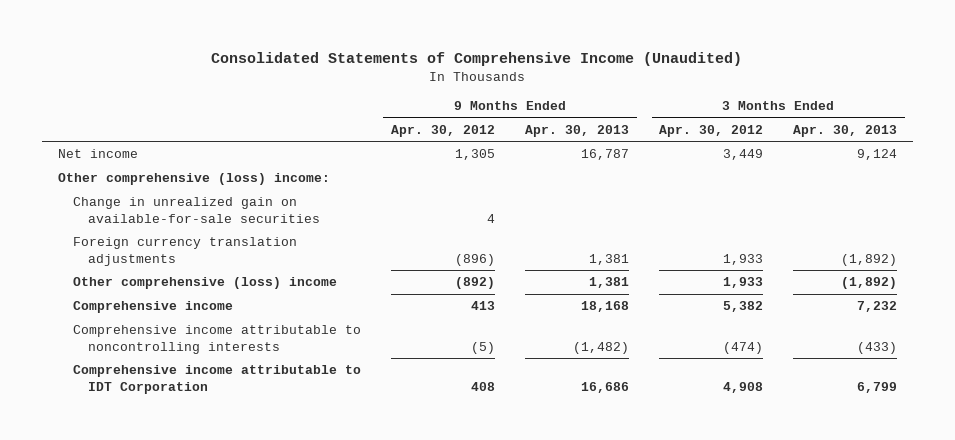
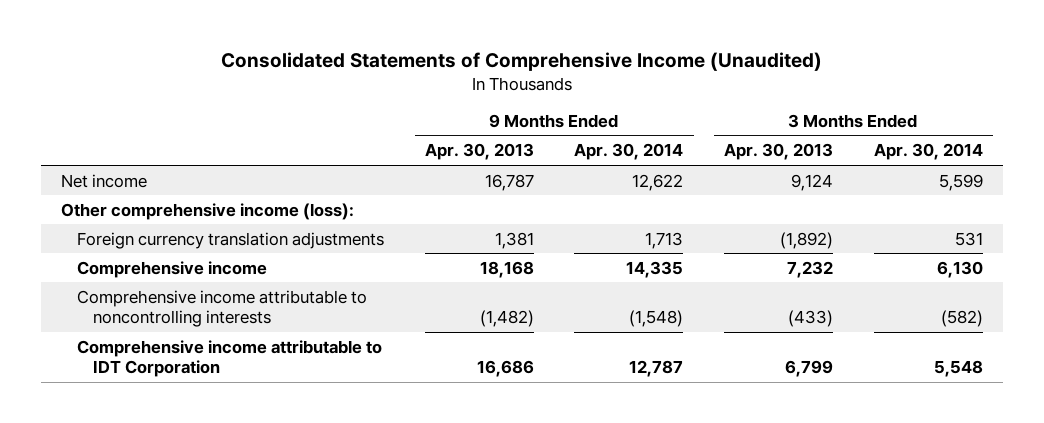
- | 9 Months Ended Apr. 30, 2012 | 9 Months Ended Apr. 30, 2013 | 3 Months Ended Apr. 30, 2012 | 3 Months Ended Apr. 30, 2013
+ | 9 Months Ended Apr. 30, 2013 | 9 Months Ended Apr. 30, 2014 | 3 Months Ended Apr. 30, 2013 | 3 Months Ended Apr. 30, 2014
- Other comprehensive (loss) income:
- Change in unrealized gain on available-for-sale securities | 4 | | |
+ Other comprehensive income (loss):
- Other comprehensive (loss) income | (892) | 1,381 | 1,933 | (1,892)

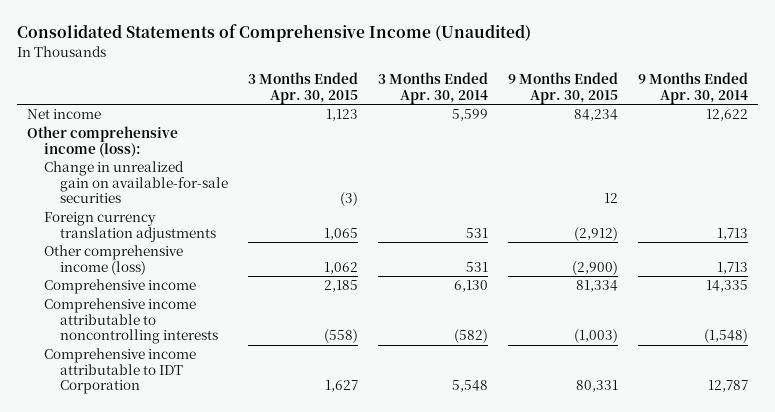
- | 9 Months Ended Apr. 30, 2013 | 9 Months Ended Apr. 30, 2014 | 3 Months Ended Apr. 30, 2013 | 3 Months Ended Apr. 30, 2014
+ | 3 Months Ended Apr. 30, 2015 | 3 Months Ended Apr. 30, 2014 | 9 Months Ended Apr. 30, 2015 | 9 Months Ended Apr. 30, 2014
+ Change in unrealized gain on available-for-sale securities | (3) | | 12 |
+ Other comprehensive income (loss) | 1,062 | 531 | (2,900) | 1,713

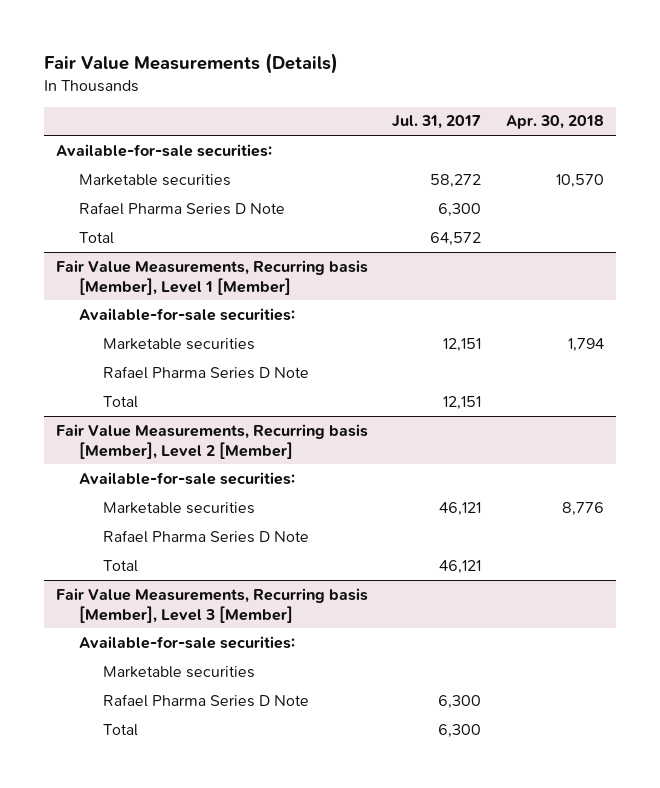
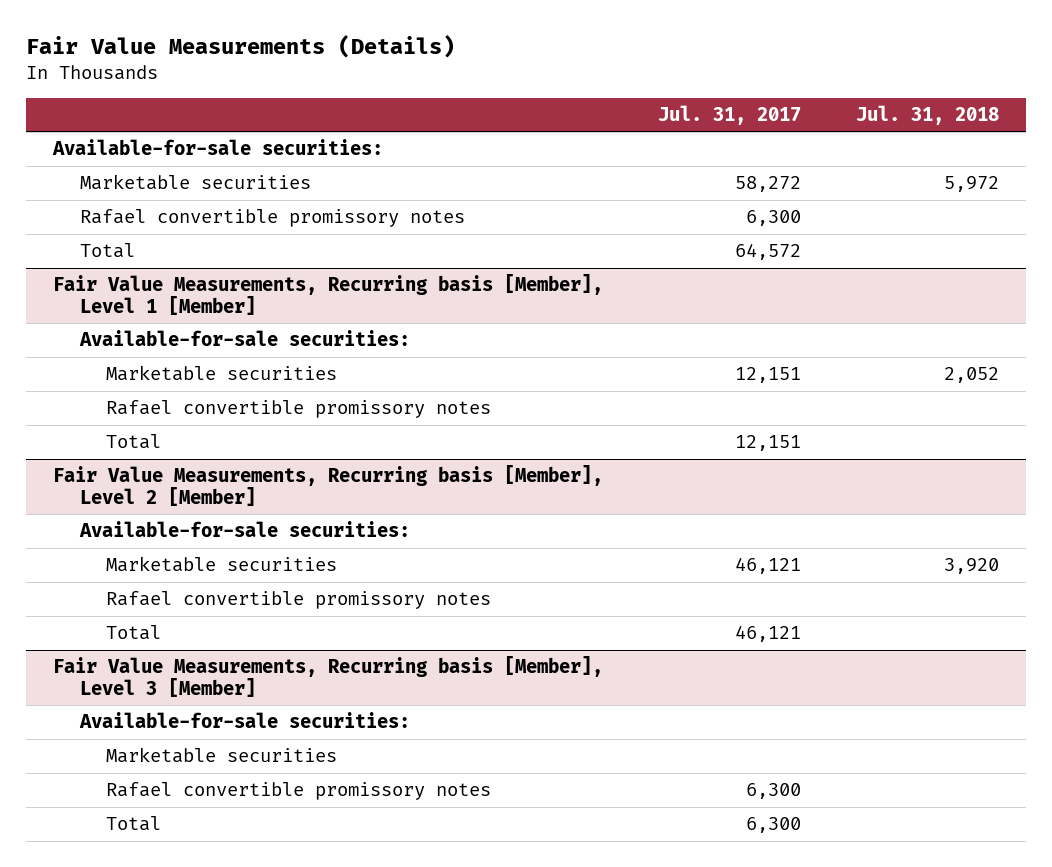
- | Jul. 31, 2017 | Apr. 30, 2018
+ | Jul. 31, 2017 | Jul. 31, 2018
- Rafael Pharma Series D Note | 6,300 |
+ Rafael convertible promissory notes | 6,300 |
@ Fair Value Measurements, Recurring basis [Member], Level 1 [Member]
- Rafael Pharma Series D Note
+ Rafael convertible promissory notes
@ Fair Value Measurements, Recurring basis [Member], Level 2 [Member]
- Rafael Pharma Series D Note
+ Rafael convertible promissory notes
@ Fair Value Measurements, Recurring basis [Member], Level 3 [Member]
- Rafael Pharma Series D Note | 6,300 |
+ Rafael convertible promissory notes | 6,300 |

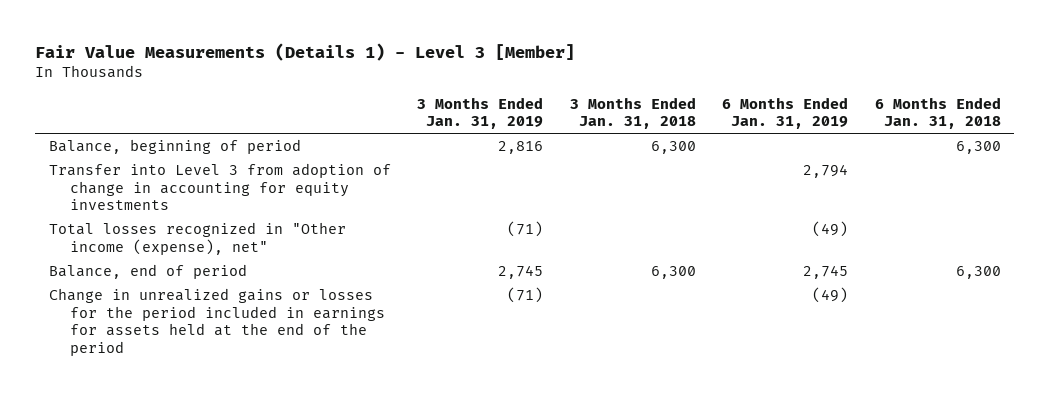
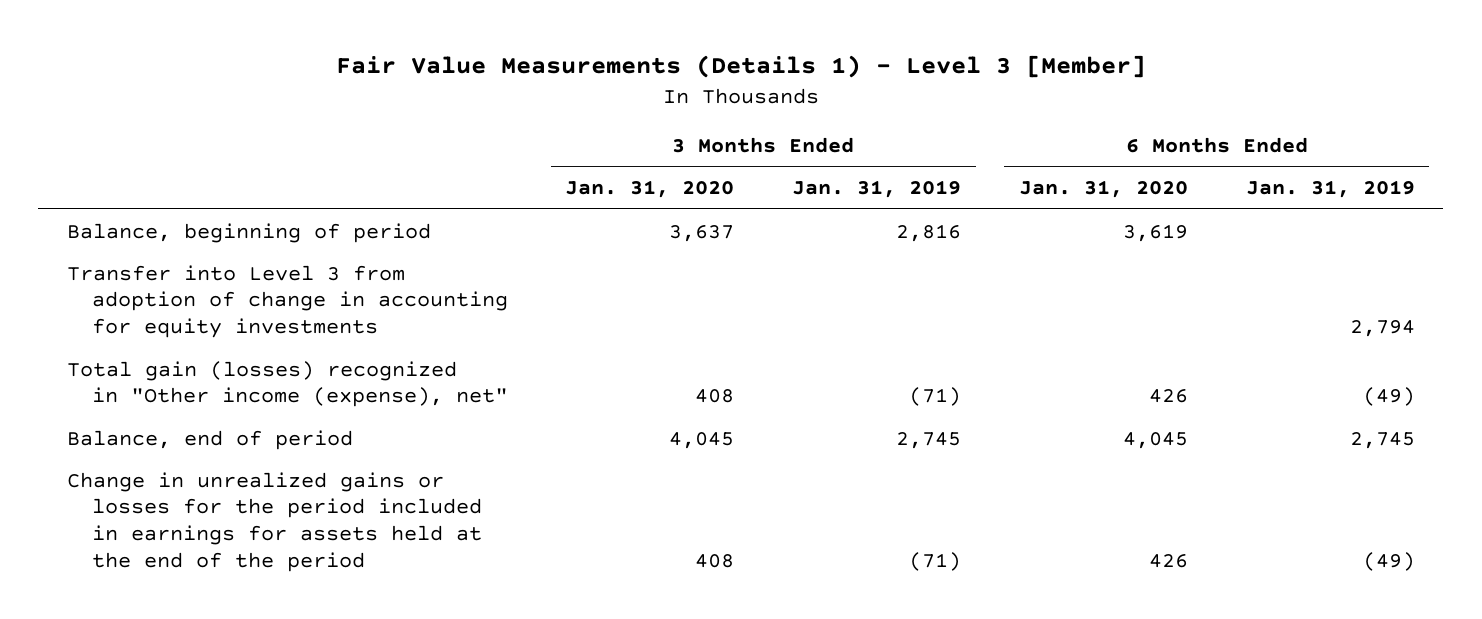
- | 3 Months Ended Jan. 31, 2019 | 3 Months Ended Jan. 31, 2018 | 6 Months Ended Jan. 31, 2019 | 6 Months Ended Jan. 31, 2018
+ | 3 Months Ended Jan. 31, 2020 | 3 Months Ended Jan. 31, 2019 | 6 Months Ended Jan. 31, 2020 | 6 Months Ended Jan. 31, 2019
- Total losses recognized in "Other income (expense), net" | (71) | | (49) |
+ Total gain (losses) recognized in "Other income (expense), net" | 408 | (71) | 426 | (49)

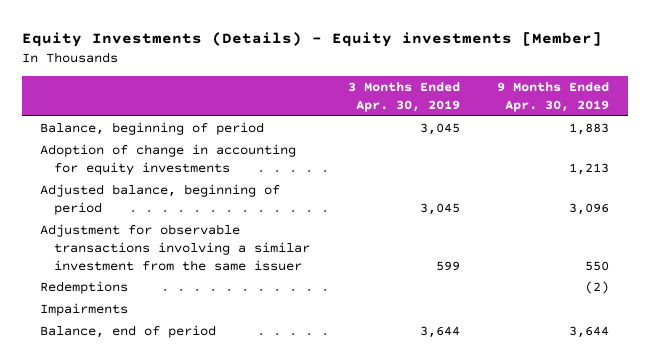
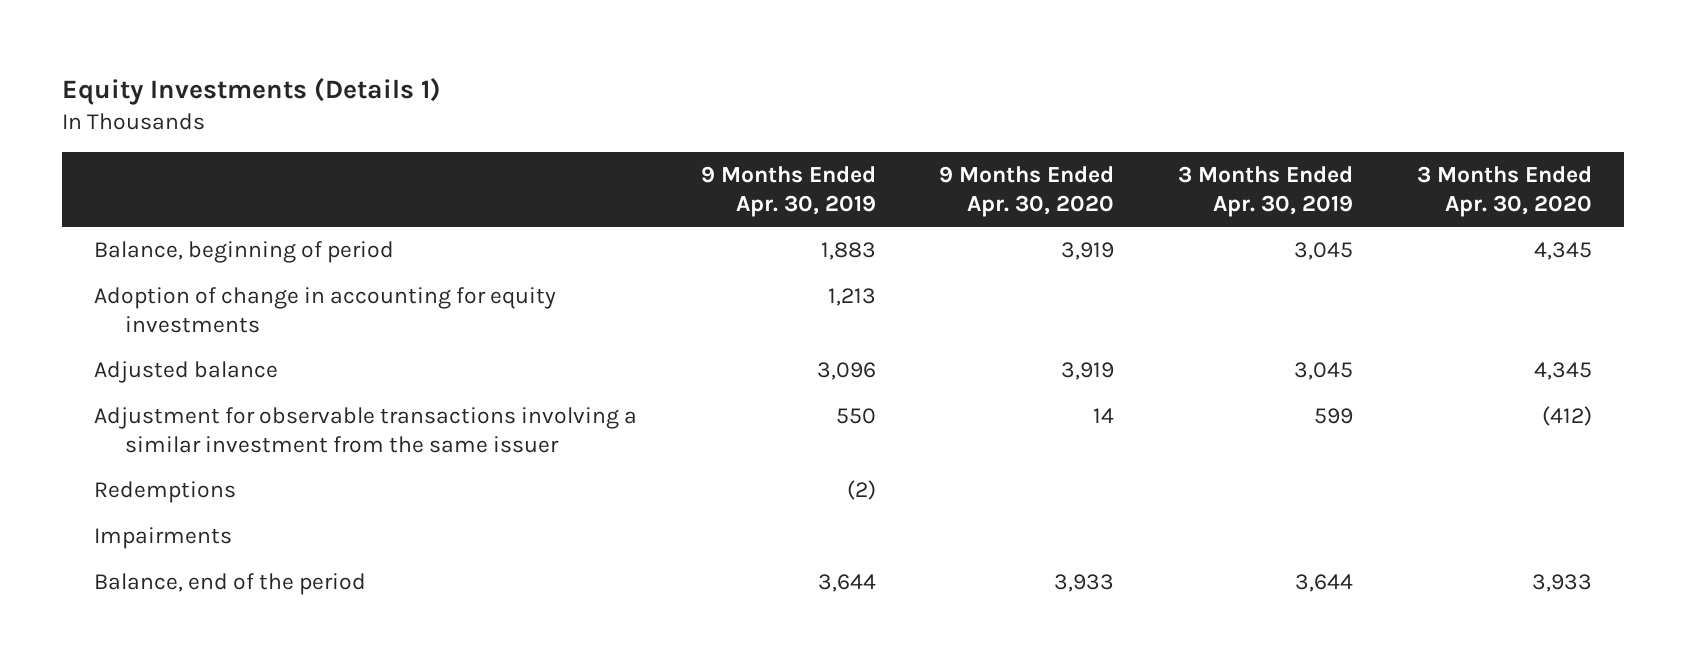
- Equity Investments (Details) - Equity investments [Member]
+ Equity Investments (Details 1)
- | 3 Months Ended Apr. 30, 2019 | 9 Months Ended Apr. 30, 2019
+ | 9 Months Ended Apr. 30, 2019 | 9 Months Ended Apr. 30, 2020 | 3 Months Ended Apr. 30, 2019 | 3 Months Ended Apr. 30, 2020
- Adjusted balance, beginning of period | 3,045 | 3,096
+ Adjusted balance | 3,096 | 3,919 | 3,045 | 4,345
- Balance, end of period | 3,644 | 3,644
+ Balance, end of the period | 3,644 | 3,933 | 3,644 | 3,933

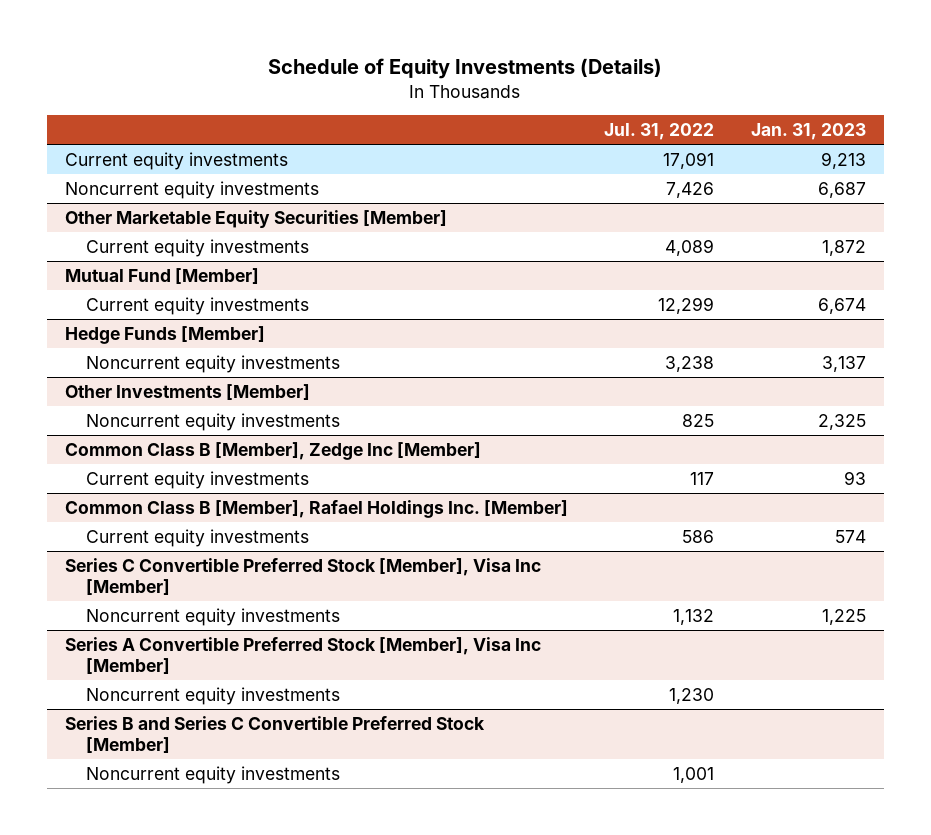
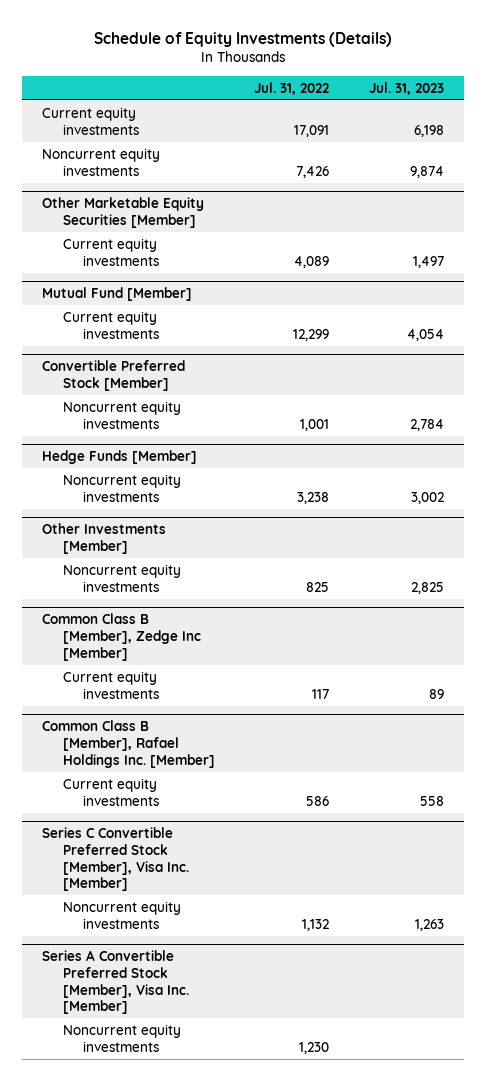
- | Jul. 31, 2022 | Jan. 31, 2023
+ | Jul. 31, 2022 | Jul. 31, 2023
+ Convertible Preferred Stock [Member]
+ Noncurrent equity investments | 1,001 | 2,784
- Series C Convertible Preferred Stock [Member], Visa Inc [Member]
+ Series C Convertible Preferred Stock [Member], Visa Inc. [Member]
- Series A Convertible Preferred Stock [Member], Visa Inc [Member]
+ Series A Convertible Preferred Stock [Member], Visa Inc. [Member]
- Series B and Series C Convertible Preferred Stock [Member]
- Noncurrent equity investments | 1,001 |

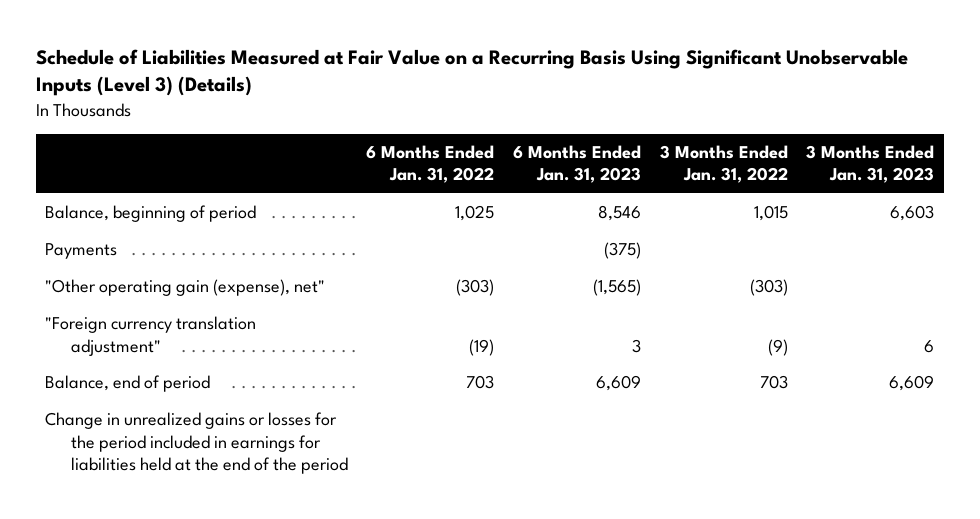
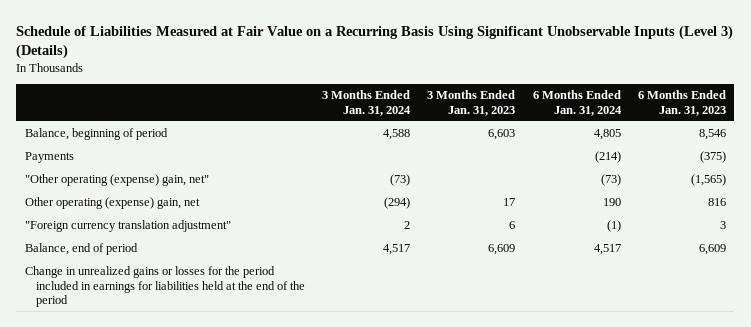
- | 6 Months Ended Jan. 31, 2022 | 6 Months Ended Jan. 31, 2023 | 3 Months Ended Jan. 31, 2022 | 3 Months Ended Jan. 31, 2023
+ | 3 Months Ended Jan. 31, 2024 | 3 Months Ended Jan. 31, 2023 | 6 Months Ended Jan. 31, 2024 | 6 Months Ended Jan. 31, 2023
- "Other operating gain (expense), net" | (303) | (1,565) | (303) |
+ "Other operating (expense) gain, net" | (73) | | (73) | (1,565)
+ Other operating (expense) gain, net | (294) | 17 | 190 | 816

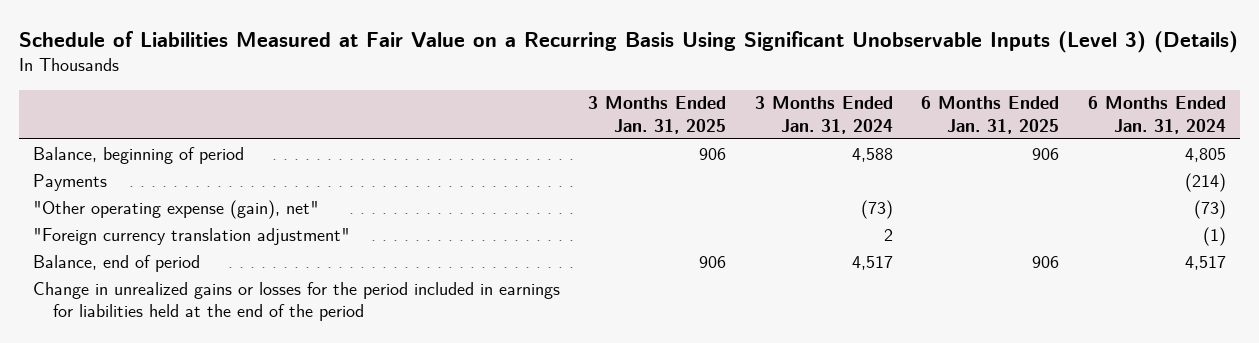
- | 3 Months Ended Jan. 31, 2024 | 3 Months Ended Jan. 31, 2023 | 6 Months Ended Jan. 31, 2024 | 6 Months Ended Jan. 31, 2023
+ | 3 Months Ended Jan. 31, 2025 | 3 Months Ended Jan. 31, 2024 | 6 Months Ended Jan. 31, 2025 | 6 Months Ended Jan. 31, 2024
- "Other operating (expense) gain, net" | (73) | | (73) | (1,565)
- Other operating (expense) gain, net | (294) | 17 | 190 | 816
+ "Other operating expense (gain), net" | | (73) | | (73)

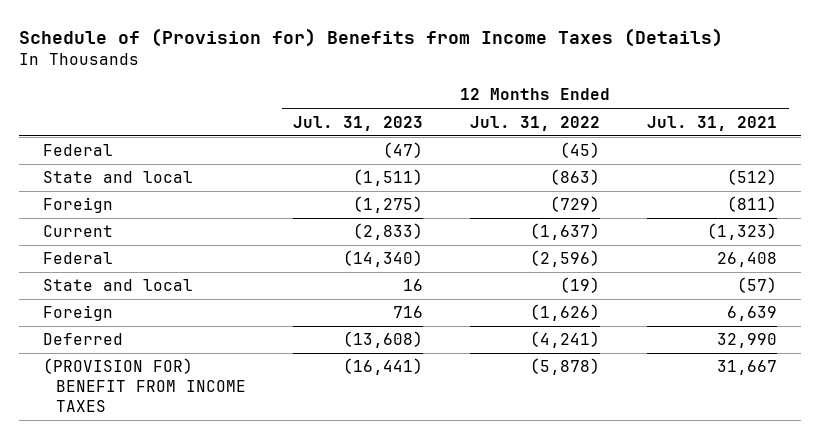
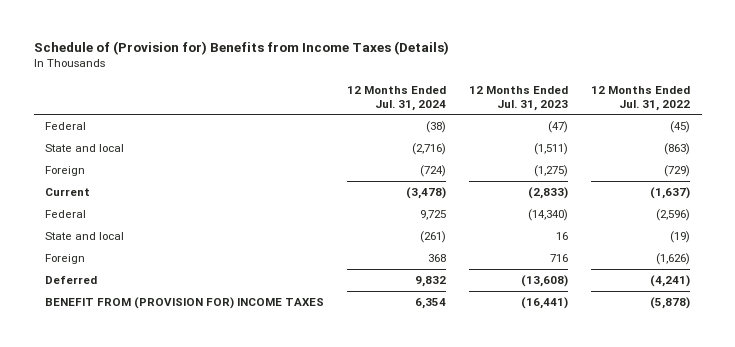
- | 12 Months Ended Jul. 31, 2023 | 12 Months Ended Jul. 31, 2022 | 12 Months Ended Jul. 31, 2021
+ | 12 Months Ended Jul. 31, 2024 | 12 Months Ended Jul. 31, 2023 | 12 Months Ended Jul. 31, 2022
- (PROVISION FOR) BENEFIT FROM INCOME TAXES | (16,441) | (5,878) | 31,667
+ BENEFIT FROM (PROVISION FOR) INCOME TAXES | 6,354 | (16,441) | (5,878)

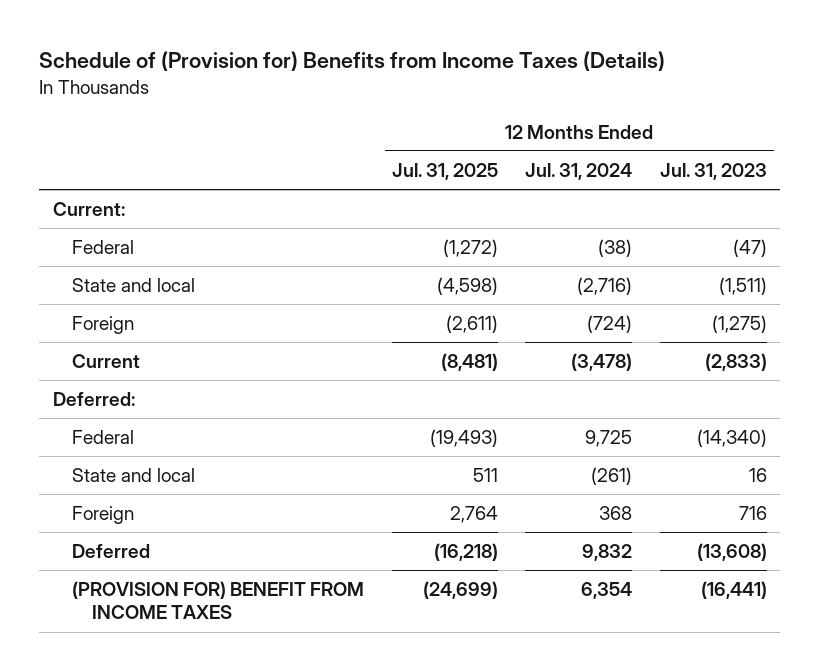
- | 12 Months Ended Jul. 31, 2024 | 12 Months Ended Jul. 31, 2023 | 12 Months Ended Jul. 31, 2022
+ | 12 Months Ended Jul. 31, 2025 | 12 Months Ended Jul. 31, 2024 | 12 Months Ended Jul. 31, 2023
+ Current:
+ Deferred:
- BENEFIT FROM (PROVISION FOR) INCOME TAXES | 6,354 | (16,441) | (5,878)
+ (PROVISION FOR) BENEFIT FROM INCOME TAXES | (24,699) | 6,354 | (16,441)

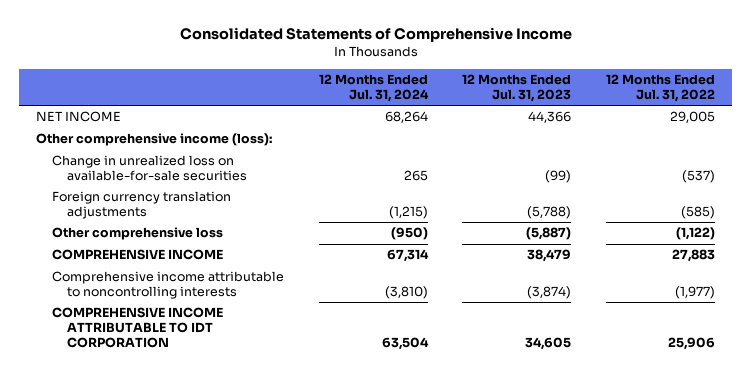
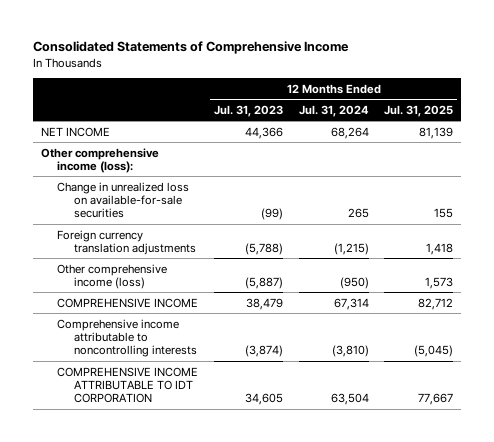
- | 12 Months Ended Jul. 31, 2024 | 12 Months Ended Jul. 31, 2023 | 12 Months Ended Jul. 31, 2022
+ | 12 Months Ended Jul. 31, 2023 | 12 Months Ended Jul. 31, 2024 | 12 Months Ended Jul. 31, 2025
- Other comprehensive loss | (950) | (5,887) | (1,122)
+ Other comprehensive income (loss) | (5,887) | (950) | 1,573

